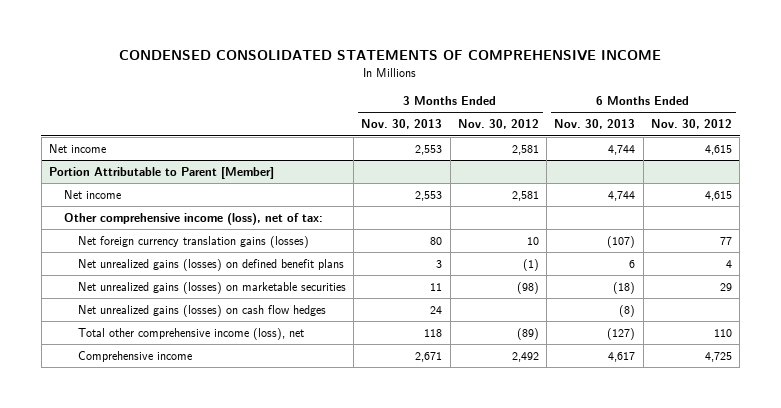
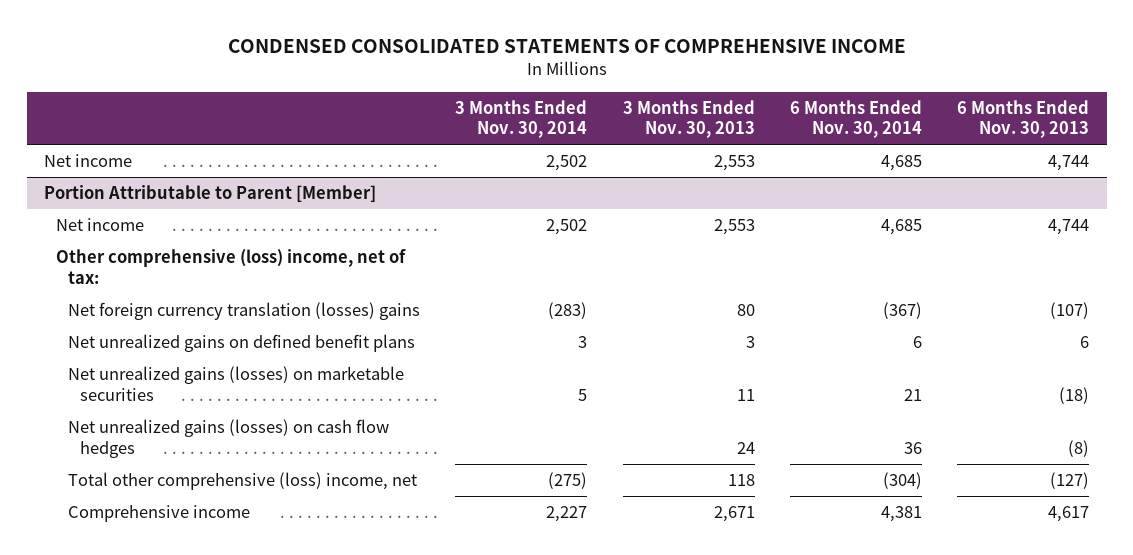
- | 3 Months Ended Nov. 30, 2013 | 3 Months Ended Nov. 30, 2012 | 6 Months Ended Nov. 30, 2013 | 6 Months Ended Nov. 30, 2012
+ | 3 Months Ended Nov. 30, 2014 | 3 Months Ended Nov. 30, 2013 | 6 Months Ended Nov. 30, 2014 | 6 Months Ended Nov. 30, 2013
@ Portion Attributable to Parent [Member]
- Other comprehensive income (loss), net of tax:
- Net foreign currency translation gains (losses) | 80 | 10 | (107) | 77
- Net unrealized gains (losses) on defined benefit plans | 3 | (1) | 6 | 4
+ Other comprehensive (loss) income, net of tax:
+ Net foreign currency translation (losses) gains | (283) | 80 | (367) | (107)
+ Net unrealized gains on defined benefit plans | 3 | 3 | 6 | 6
- Total other comprehensive income (loss), net | 118 | (89) | (127) | 110
+ Total other comprehensive (loss) income, net | (275) | 118 | (304) | (127)

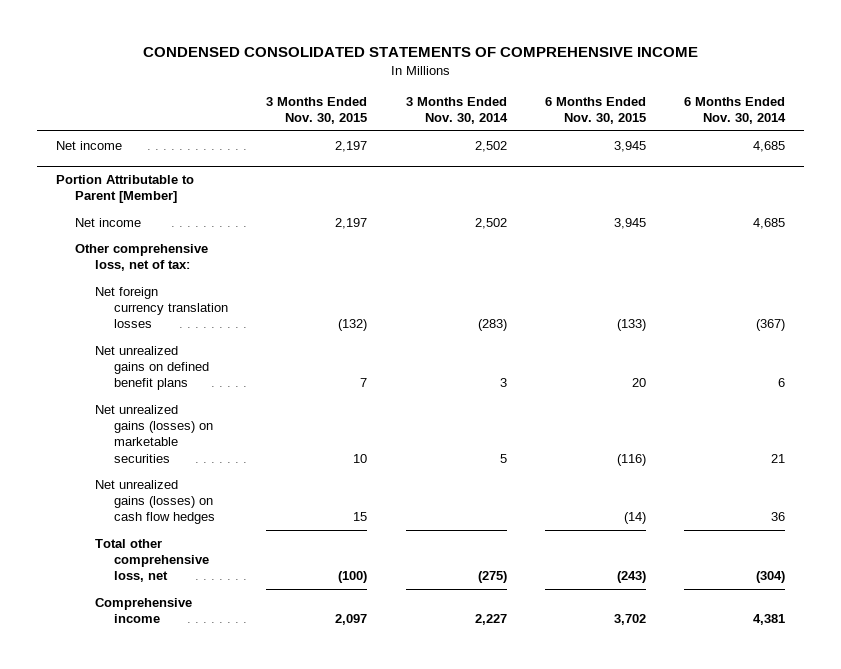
- | 3 Months Ended Nov. 30, 2014 | 3 Months Ended Nov. 30, 2013 | 6 Months Ended Nov. 30, 2014 | 6 Months Ended Nov. 30, 2013
+ | 3 Months Ended Nov. 30, 2015 | 3 Months Ended Nov. 30, 2014 | 6 Months Ended Nov. 30, 2015 | 6 Months Ended Nov. 30, 2014
@ Portion Attributable to Parent [Member]
- Other comprehensive (loss) income, net of tax:
- Net foreign currency translation (losses) gains | (283) | 80 | (367) | (107)
+ Other comprehensive loss, net of tax:
+ Net foreign currency translation losses | (132) | (283) | (133) | (367)
- Total other comprehensive (loss) income, net | (275) | 118 | (304) | (127)
+ Total other comprehensive loss, net | (100) | (275) | (243) | (304)

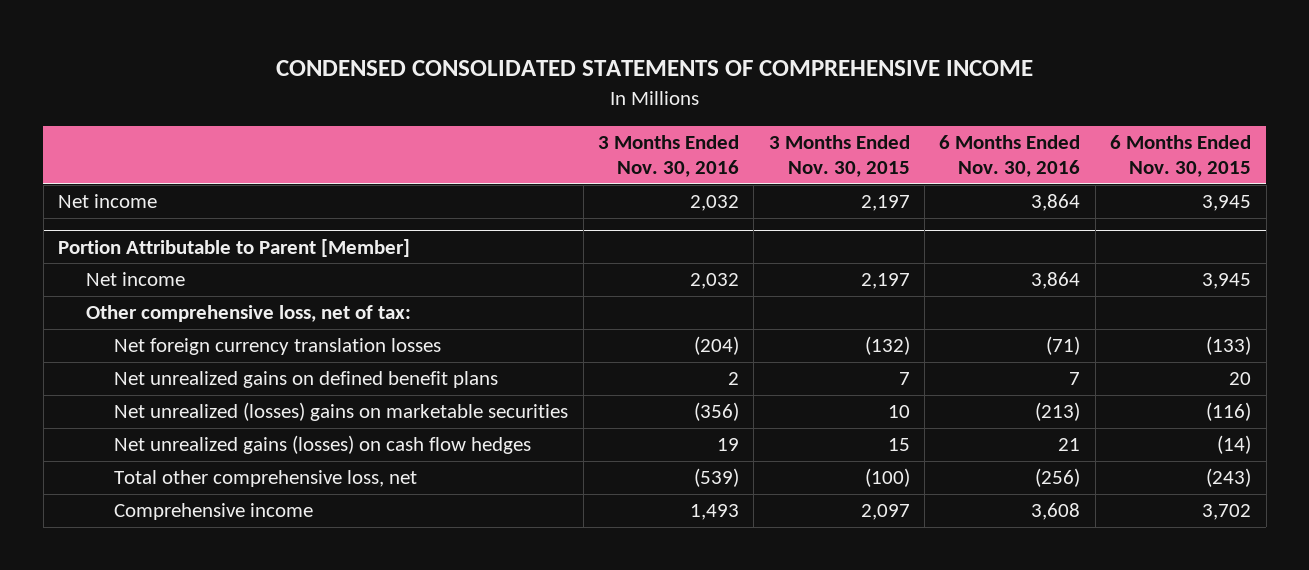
- | 3 Months Ended Nov. 30, 2015 | 3 Months Ended Nov. 30, 2014 | 6 Months Ended Nov. 30, 2015 | 6 Months Ended Nov. 30, 2014
+ | 3 Months Ended Nov. 30, 2016 | 3 Months Ended Nov. 30, 2015 | 6 Months Ended Nov. 30, 2016 | 6 Months Ended Nov. 30, 2015
@ Portion Attributable to Parent [Member]
- Net unrealized gains (losses) on marketable securities | 10 | 5 | (116) | 21
+ Net unrealized (losses) gains on marketable securities | (356) | 10 | (213) | (116)

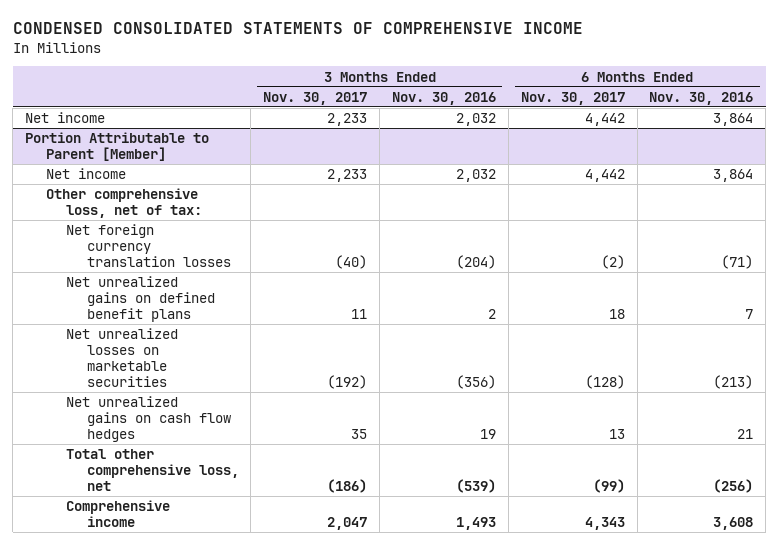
- | 3 Months Ended Nov. 30, 2016 | 3 Months Ended Nov. 30, 2015 | 6 Months Ended Nov. 30, 2016 | 6 Months Ended Nov. 30, 2015
+ | 3 Months Ended Nov. 30, 2017 | 3 Months Ended Nov. 30, 2016 | 6 Months Ended Nov. 30, 2017 | 6 Months Ended Nov. 30, 2016
@ Portion Attributable to Parent [Member]
- Net unrealized (losses) gains on marketable securities | (356) | 10 | (213) | (116)
- Net unrealized gains (losses) on cash flow hedges | 19 | 15 | 21 | (14)
+ Net unrealized losses on marketable securities | (192) | (356) | (128) | (213)
+ Net unrealized gains on cash flow hedges | 35 | 19 | 13 | 21

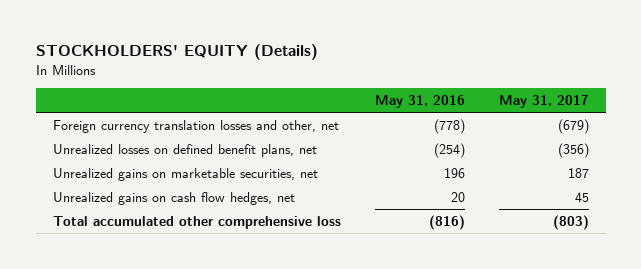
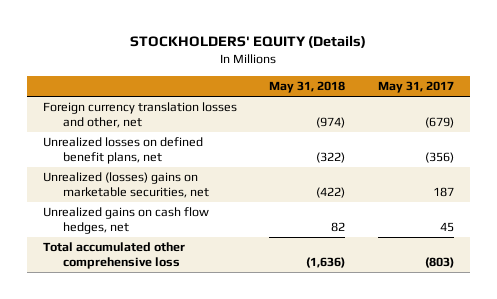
- | May 31, 2016 | May 31, 2017
+ | May 31, 2018 | May 31, 2017
- Unrealized gains on marketable securities, net | 196 | 187
+ Unrealized (losses) gains on marketable securities, net | (422) | 187

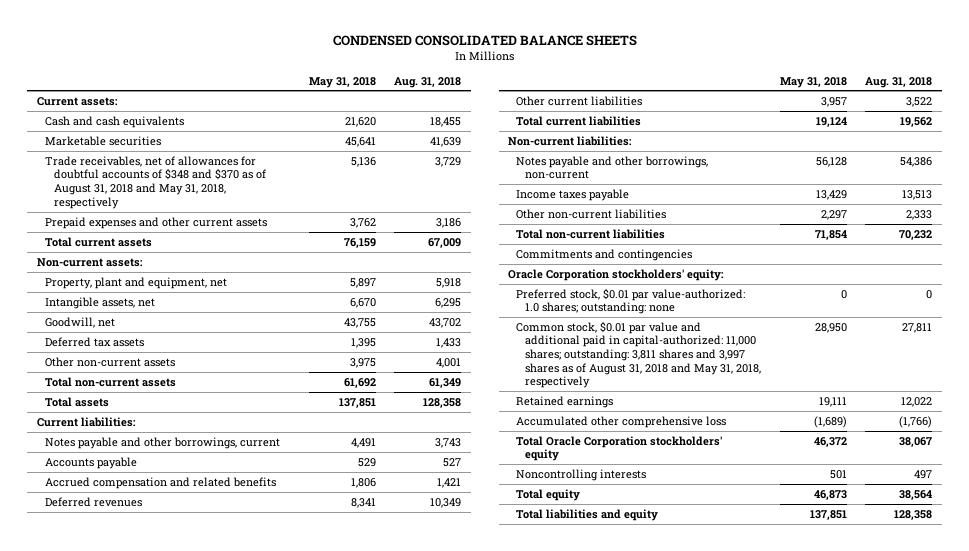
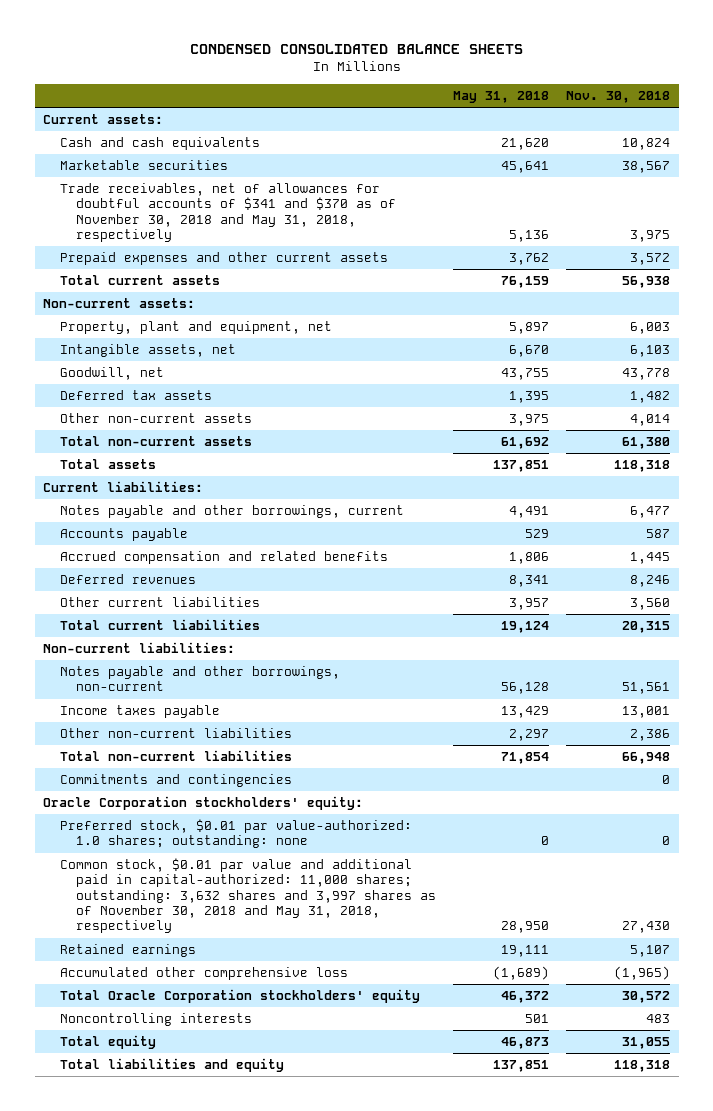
- | May 31, 2018 | Aug. 31, 2018
+ | May 31, 2018 | Nov. 30, 2018
- Trade receivables, net of allowances for doubtful accounts of $348 and $370 as of August 31, 2018 and May 31, 2018, respectively | 5,136 | 3,729
+ Trade receivables, net of allowances for doubtful accounts of $341 and $370 as of November 30, 2018 and May 31, 2018, respectively | 5,136 | 3,975
- Common stock, $0.01 par value and additional paid in capital-authorized: 11,000 shares; outstanding: 3,811 shares and 3,997 shares as of August 31, 2018 and May 31, 2018, respectively | 28,950 | 27,811
+ Common stock, $0.01 par value and additional paid in capital-authorized: 11,000 shares; outstanding: 3,632 shares and 3,997 shares as of November 30, 2018 and May 31, 2018, respectively | 28,950 | 27,430

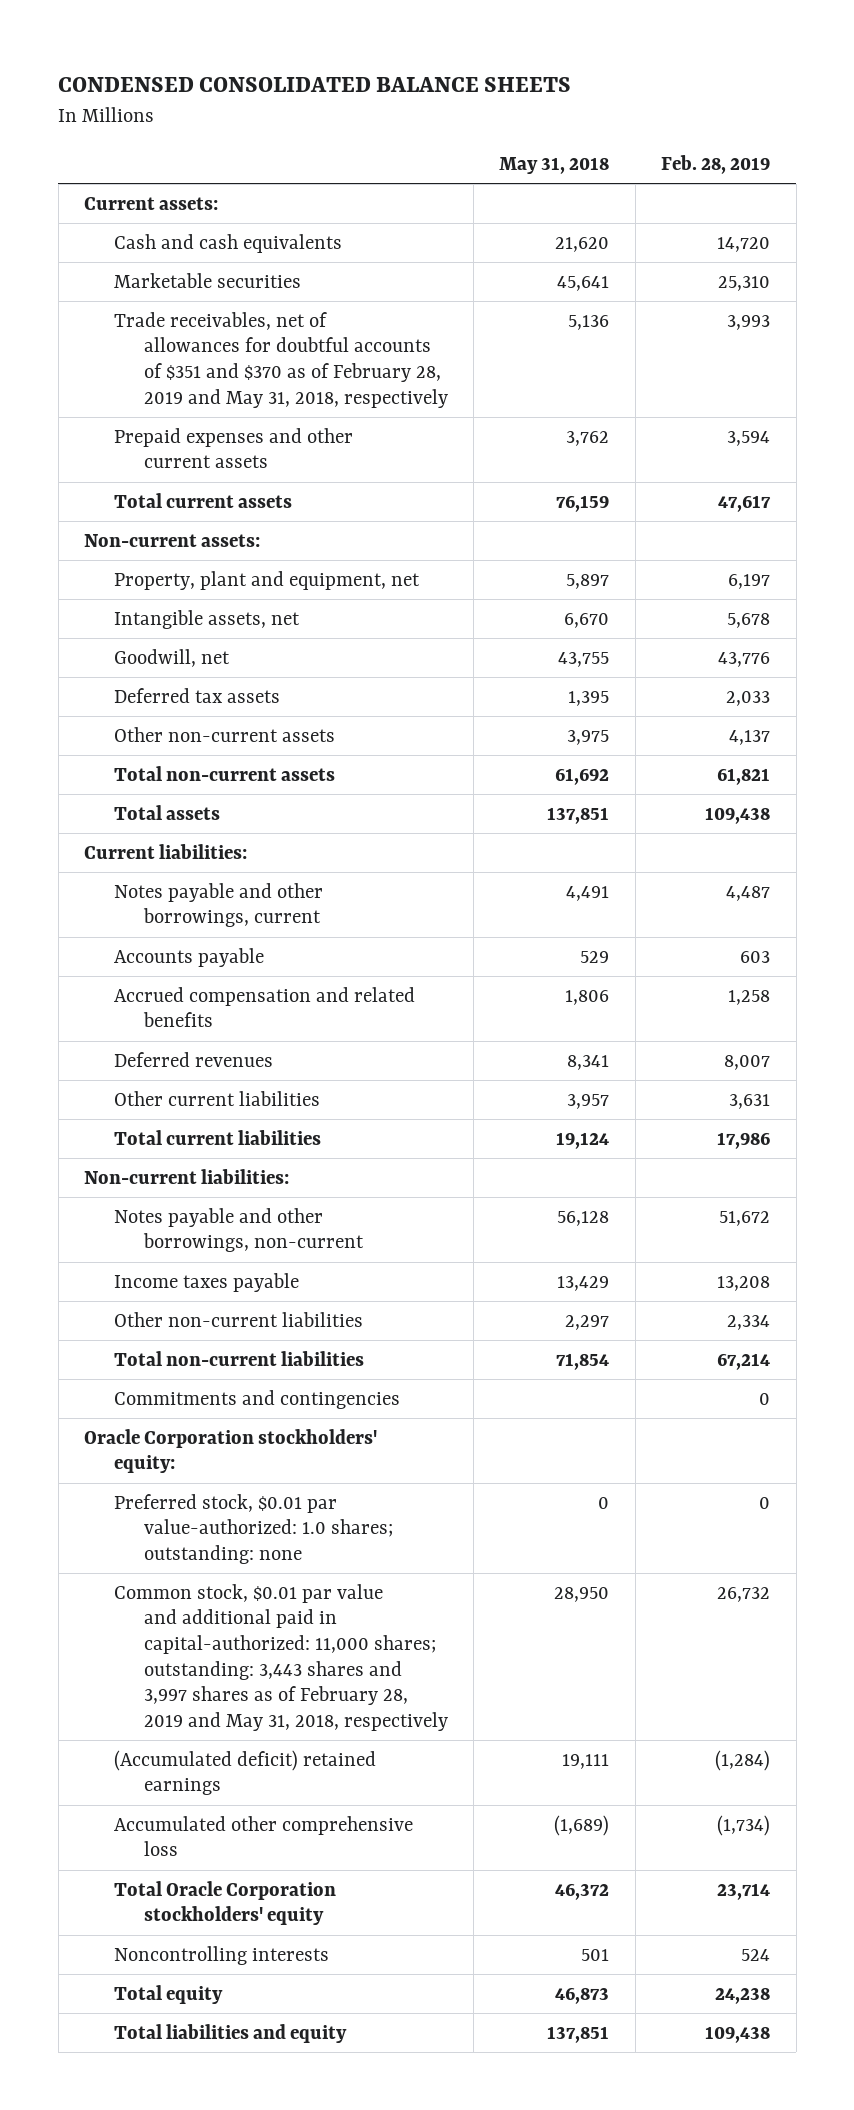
- | May 31, 2018 | Nov. 30, 2018
+ | May 31, 2018 | Feb. 28, 2019
- Trade receivables, net of allowances for doubtful accounts of $341 and $370 as of November 30, 2018 and May 31, 2018, respectively | 5,136 | 3,975
+ Trade receivables, net of allowances for doubtful accounts of $351 and $370 as of February 28, 2019 and May 31, 2018, respectively | 5,136 | 3,993
- Common stock, $0.01 par value and additional paid in capital-authorized: 11,000 shares; outstanding: 3,632 shares and 3,997 shares as of November 30, 2018 and May 31, 2018, respectively | 28,950 | 27,430
- Retained earnings | 19,111 | 5,107
+ Common stock, $0.01 par value and additional paid in capital-authorized: 11,000 shares; outstanding: 3,443 shares and 3,997 shares as of February 28, 2019 and May 31, 2018, respectively | 28,950 | 26,732
+ (Accumulated deficit) retained earnings | 19,111 | (1,284)

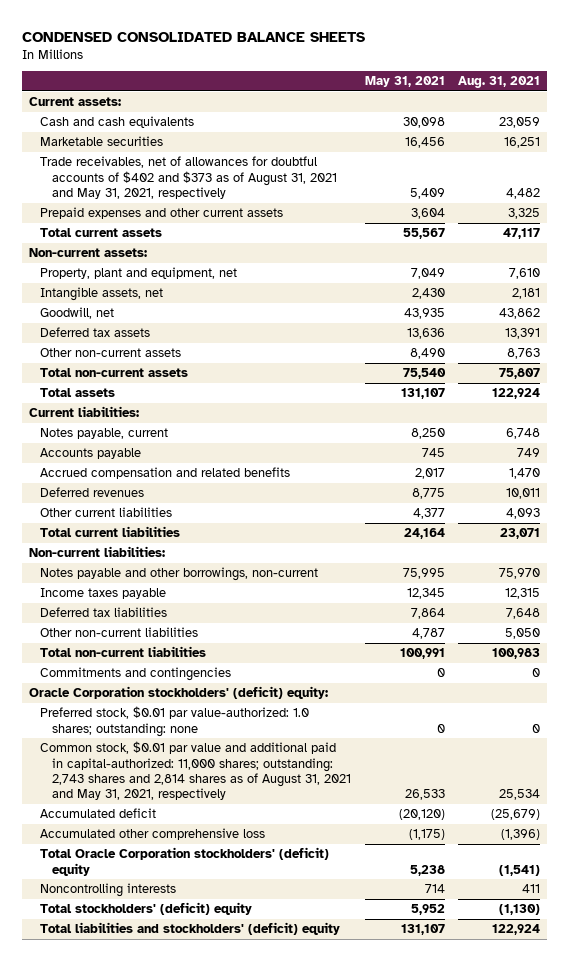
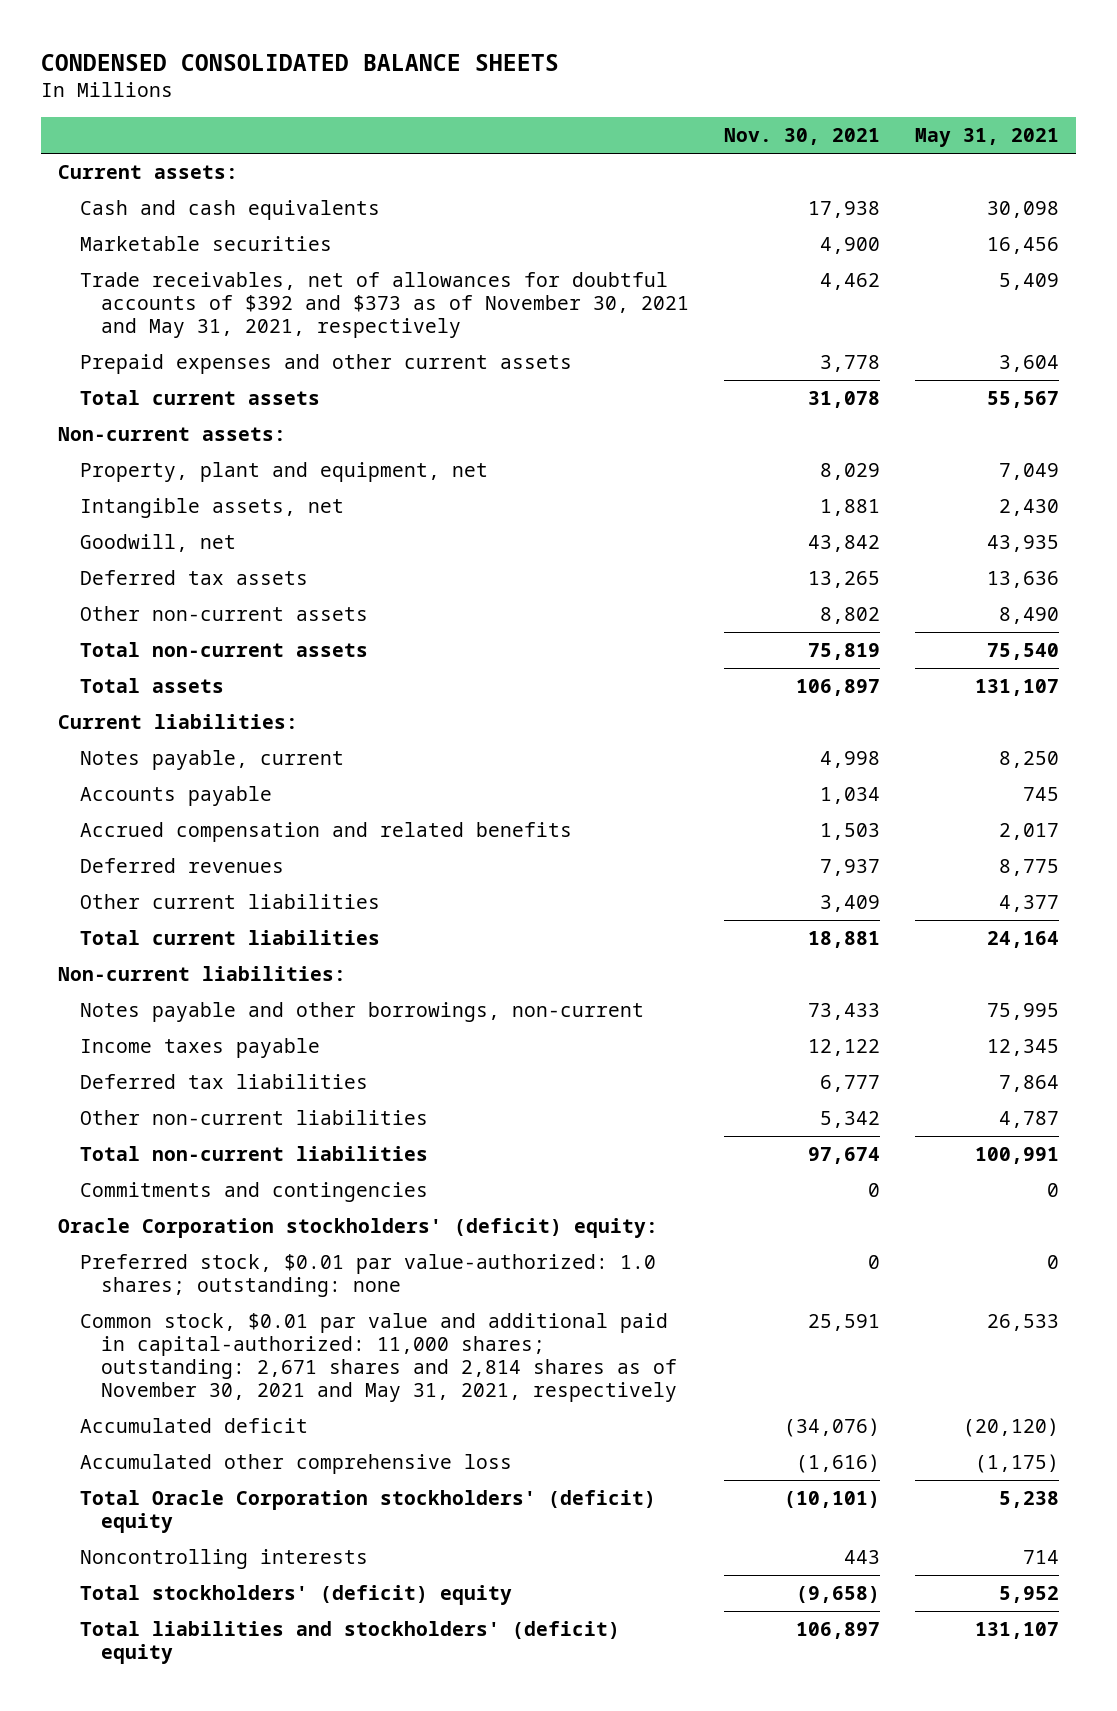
- | May 31, 2021 | Aug. 31, 2021
+ | Nov. 30, 2021 | May 31, 2021
- Trade receivables, net of allowances for doubtful accounts of $402 and $373 as of August 31, 2021 and May 31, 2021, respectively | 5,409 | 4,482
+ Trade receivables, net of allowances for doubtful accounts of $392 and $373 as of November 30, 2021 and May 31, 2021, respectively | 4,462 | 5,409
- Common stock, $0.01 par value and additional paid in capital-authorized: 11,000 shares; outstanding: 2,743 shares and 2,814 shares as of August 31, 2021 and May 31, 2021, respectively | 26,533 | 25,534
+ Common stock, $0.01 par value and additional paid in capital-authorized: 11,000 shares; outstanding: 2,671 shares and 2,814 shares as of November 30, 2021 and May 31, 2021, respectively | 25,591 | 26,533

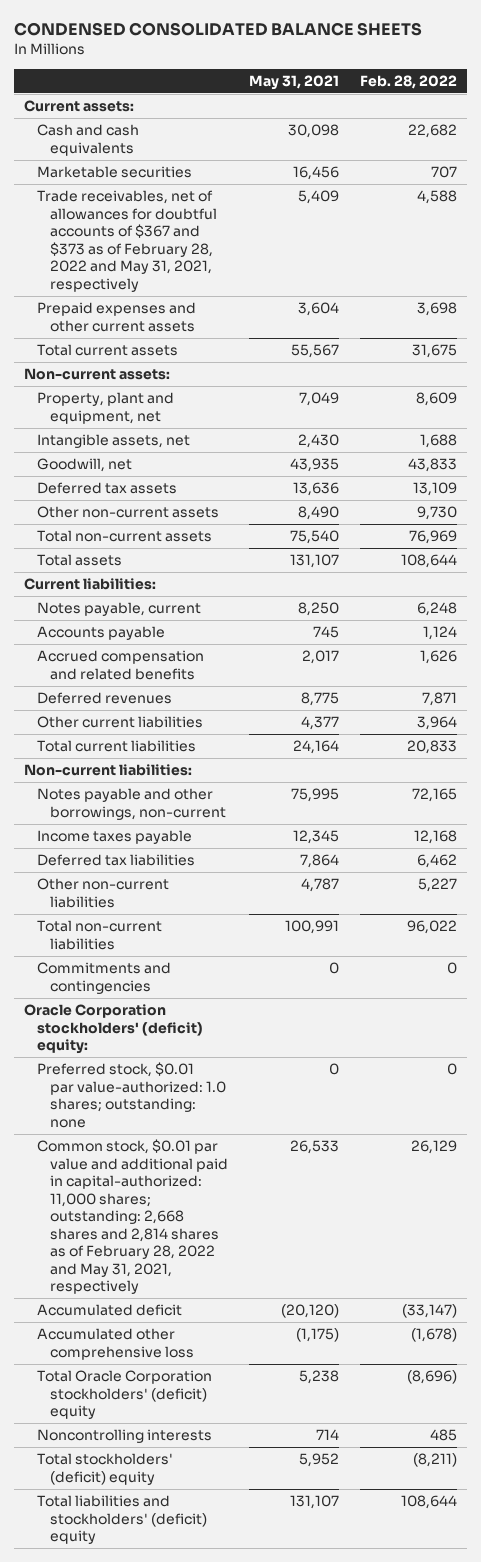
- | Nov. 30, 2021 | May 31, 2021
+ | May 31, 2021 | Feb. 28, 2022
- Trade receivables, net of allowances for doubtful accounts of $392 and $373 as of November 30, 2021 and May 31, 2021, respectively | 4,462 | 5,409
+ Trade receivables, net of allowances for doubtful accounts of $367 and $373 as of February 28, 2022 and May 31, 2021, respectively | 5,409 | 4,588
- Common stock, $0.01 par value and additional paid in capital-authorized: 11,000 shares; outstanding: 2,671 shares and 2,814 shares as of November 30, 2021 and May 31, 2021, respectively | 25,591 | 26,533
+ Common stock, $0.01 par value and additional paid in capital-authorized: 11,000 shares; outstanding: 2,668 shares and 2,814 shares as of February 28, 2022 and May 31, 2021, respectively | 26,533 | 26,129

